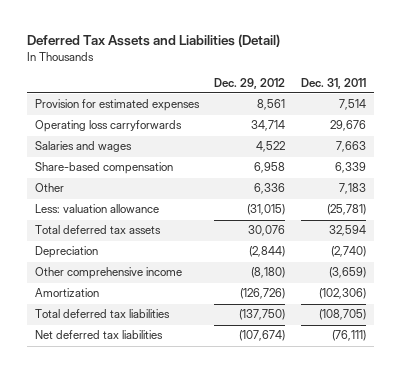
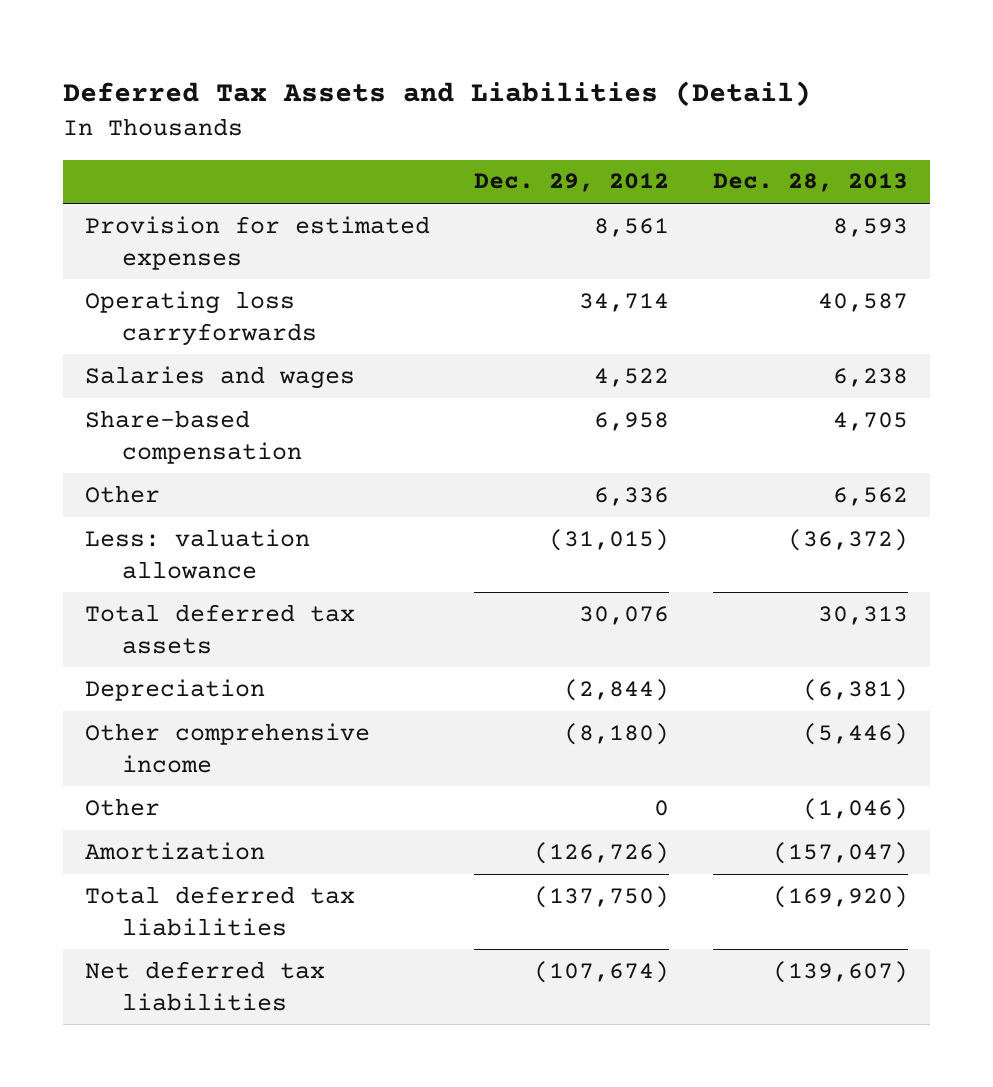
- | Dec. 29, 2012 | Dec. 31, 2011
+ | Dec. 29, 2012 | Dec. 28, 2013
+ Other | 0 | (1,046)

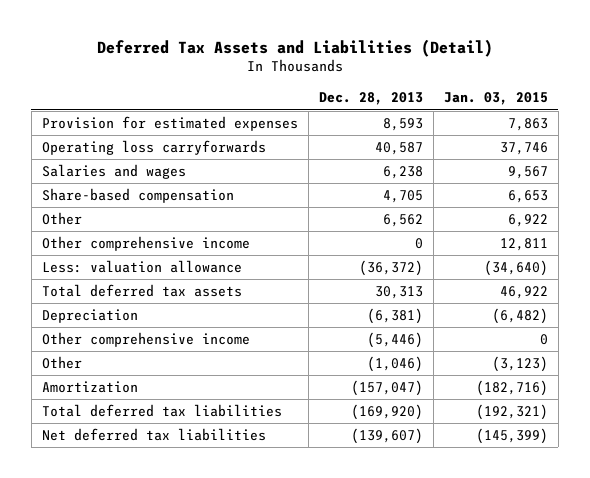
- | Dec. 29, 2012 | Dec. 28, 2013
+ | Dec. 28, 2013 | Jan. 03, 2015
+ Other comprehensive income | 0 | 12,811

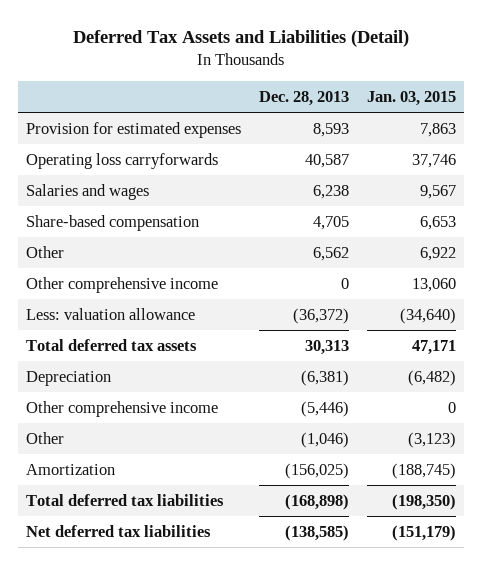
- Other comprehensive income | 0 | 12,811
+ Other comprehensive income | 0 | 13,060
- Total deferred tax assets | 30,313 | 46,922
+ Total deferred tax assets | 30,313 | 47,171
- Amortization | (157,047) | (182,716)
- Total deferred tax liabilities | (169,920) | (192,321)
- Net deferred tax liabilities | (139,607) | (145,399)
+ Amortization | (156,025) | (188,745)
+ Total deferred tax liabilities | (168,898) | (198,350)
+ Net deferred tax liabilities | (138,585) | (151,179)

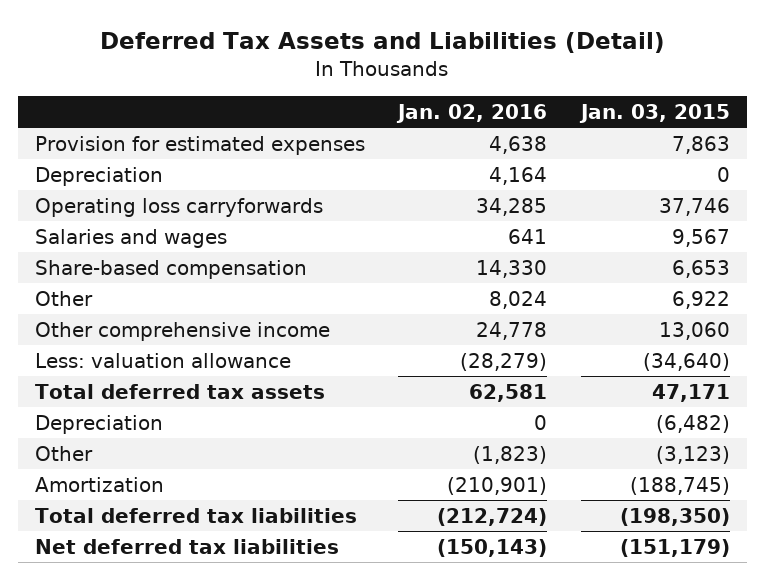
- | Dec. 28, 2013 | Jan. 03, 2015
+ | Jan. 02, 2016 | Jan. 03, 2015
+ Depreciation | 4,164 | 0
- Other comprehensive income | (5,446) | 0

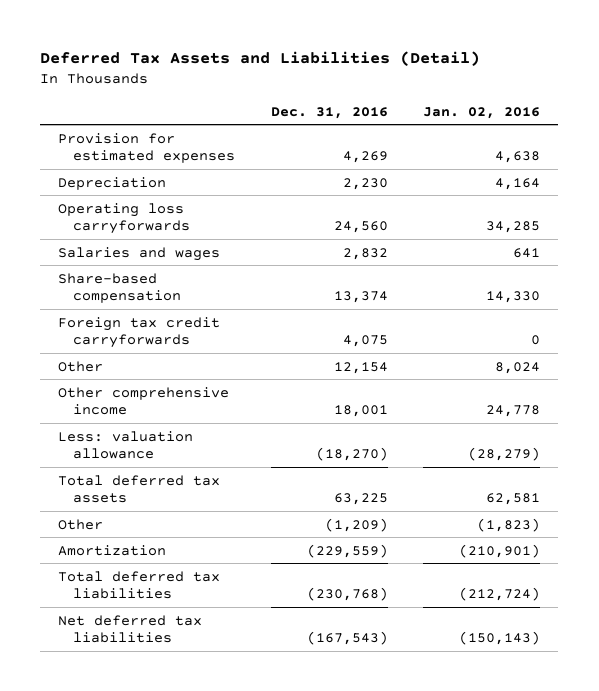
- | Jan. 02, 2016 | Jan. 03, 2015
+ | Dec. 31, 2016 | Jan. 02, 2016
+ Foreign tax credit carryforwards | 4,075 | 0
- Depreciation | 0 | (6,482)

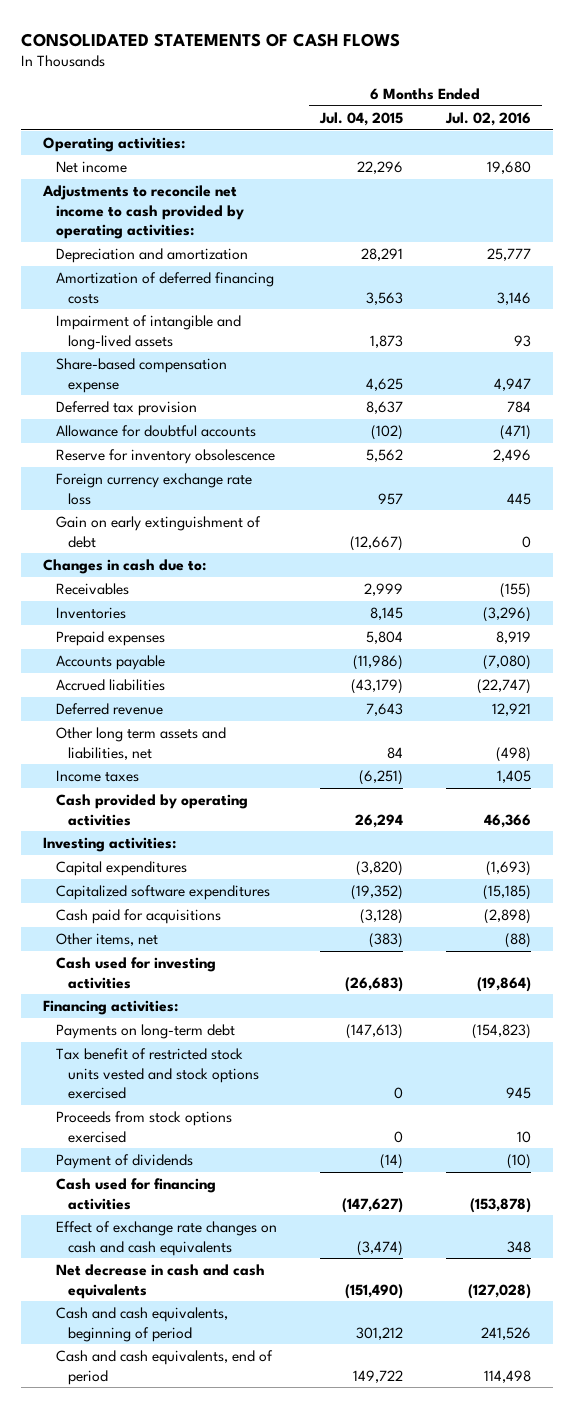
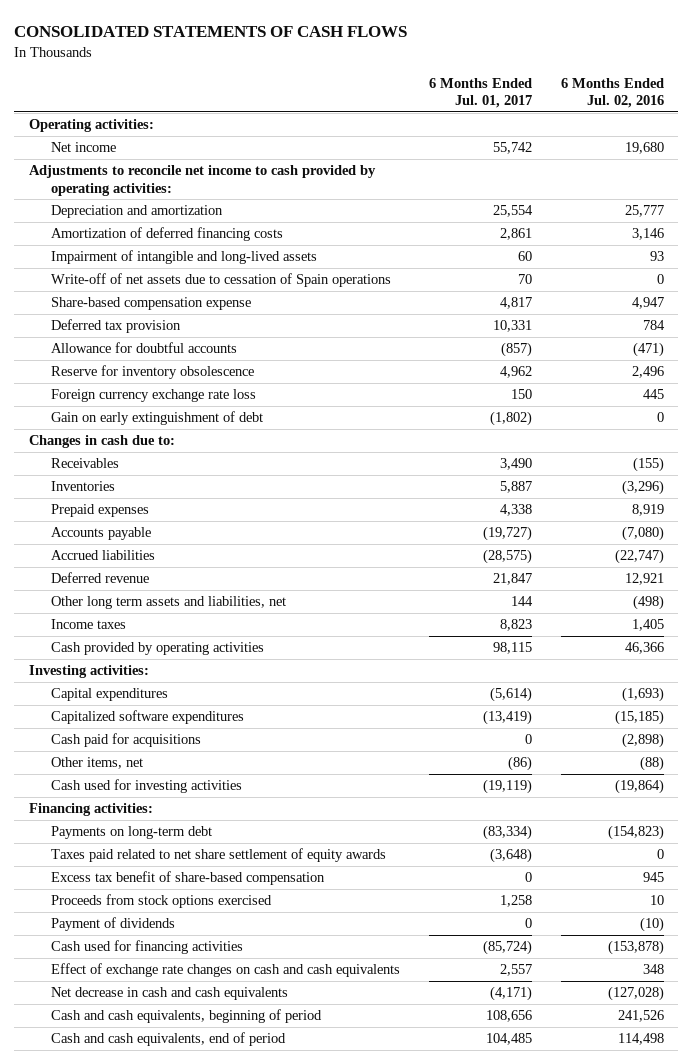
- | 6 Months Ended Jul. 04, 2015 | 6 Months Ended Jul. 02, 2016
+ | 6 Months Ended Jul. 01, 2017 | 6 Months Ended Jul. 02, 2016
+ Write-off of net assets due to cessation of Spain operations | 70 | 0
- Tax benefit of restricted stock units vested and stock options exercised | 0 | 945
+ Taxes paid related to net share settlement of equity awards | (3,648) | 0
+ Excess tax benefit of share-based compensation | 0 | 945

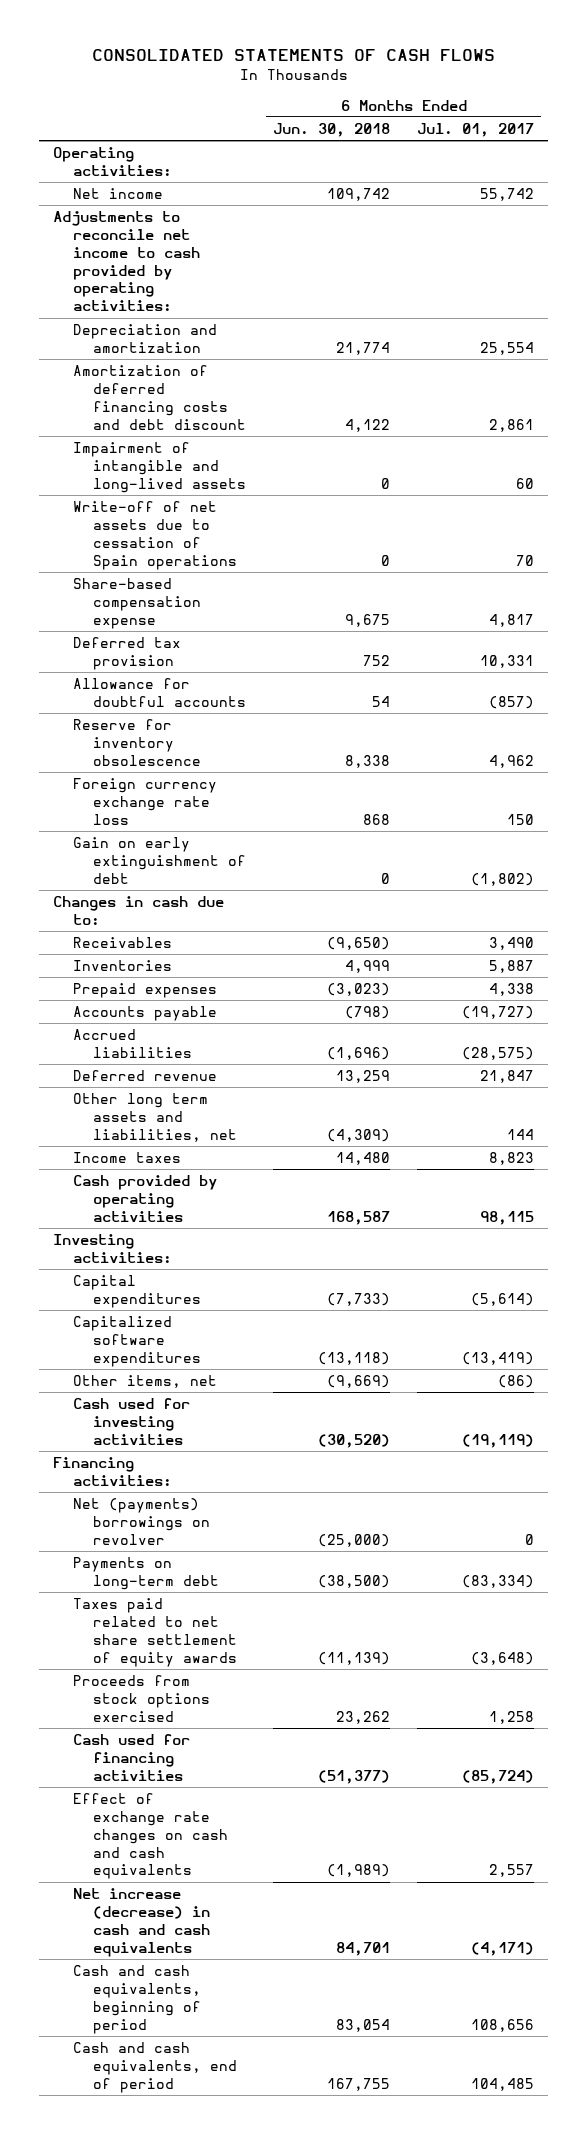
- | 6 Months Ended Jul. 01, 2017 | 6 Months Ended Jul. 02, 2016
+ | 6 Months Ended Jun. 30, 2018 | 6 Months Ended Jul. 01, 2017
- Amortization of deferred financing costs | 2,861 | 3,146
+ Amortization of deferred financing costs and debt discount | 4,122 | 2,861
- Cash paid for acquisitions | 0 | (2,898)
+ Net (payments) borrowings on revolver | (25,000) | 0
- Excess tax benefit of share-based compensation | 0 | 945
- Payment of dividends | 0 | (10)
- Net decrease in cash and cash equivalents | (4,171) | (127,028)
+ Net increase (decrease) in cash and cash equivalents | 84,701 | (4,171)

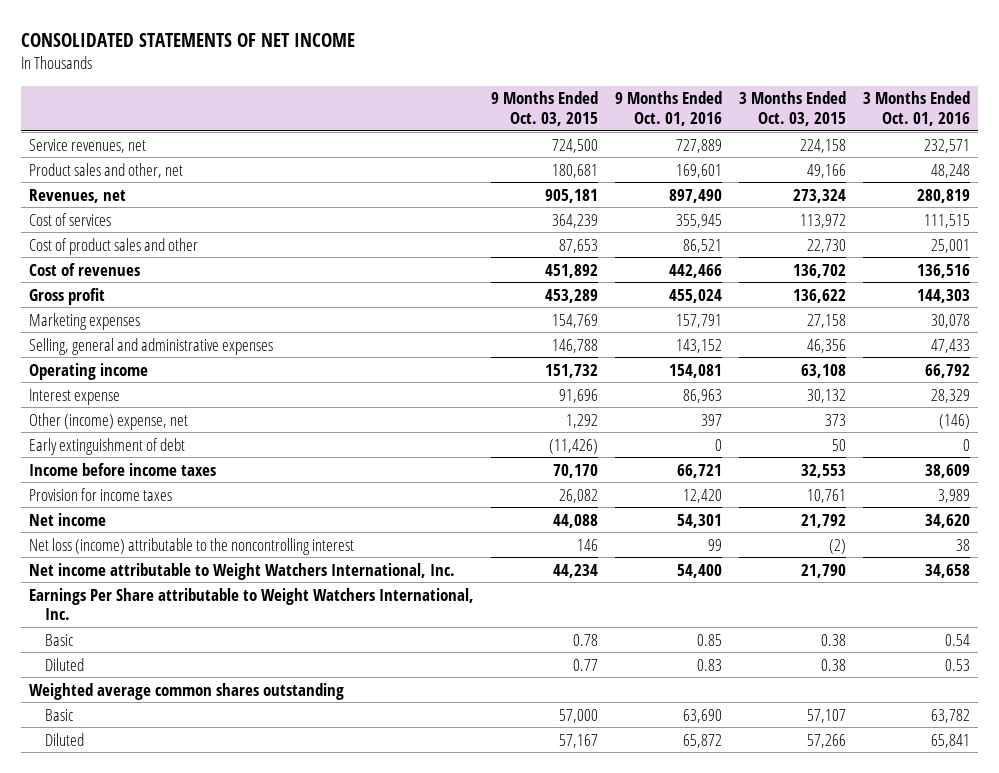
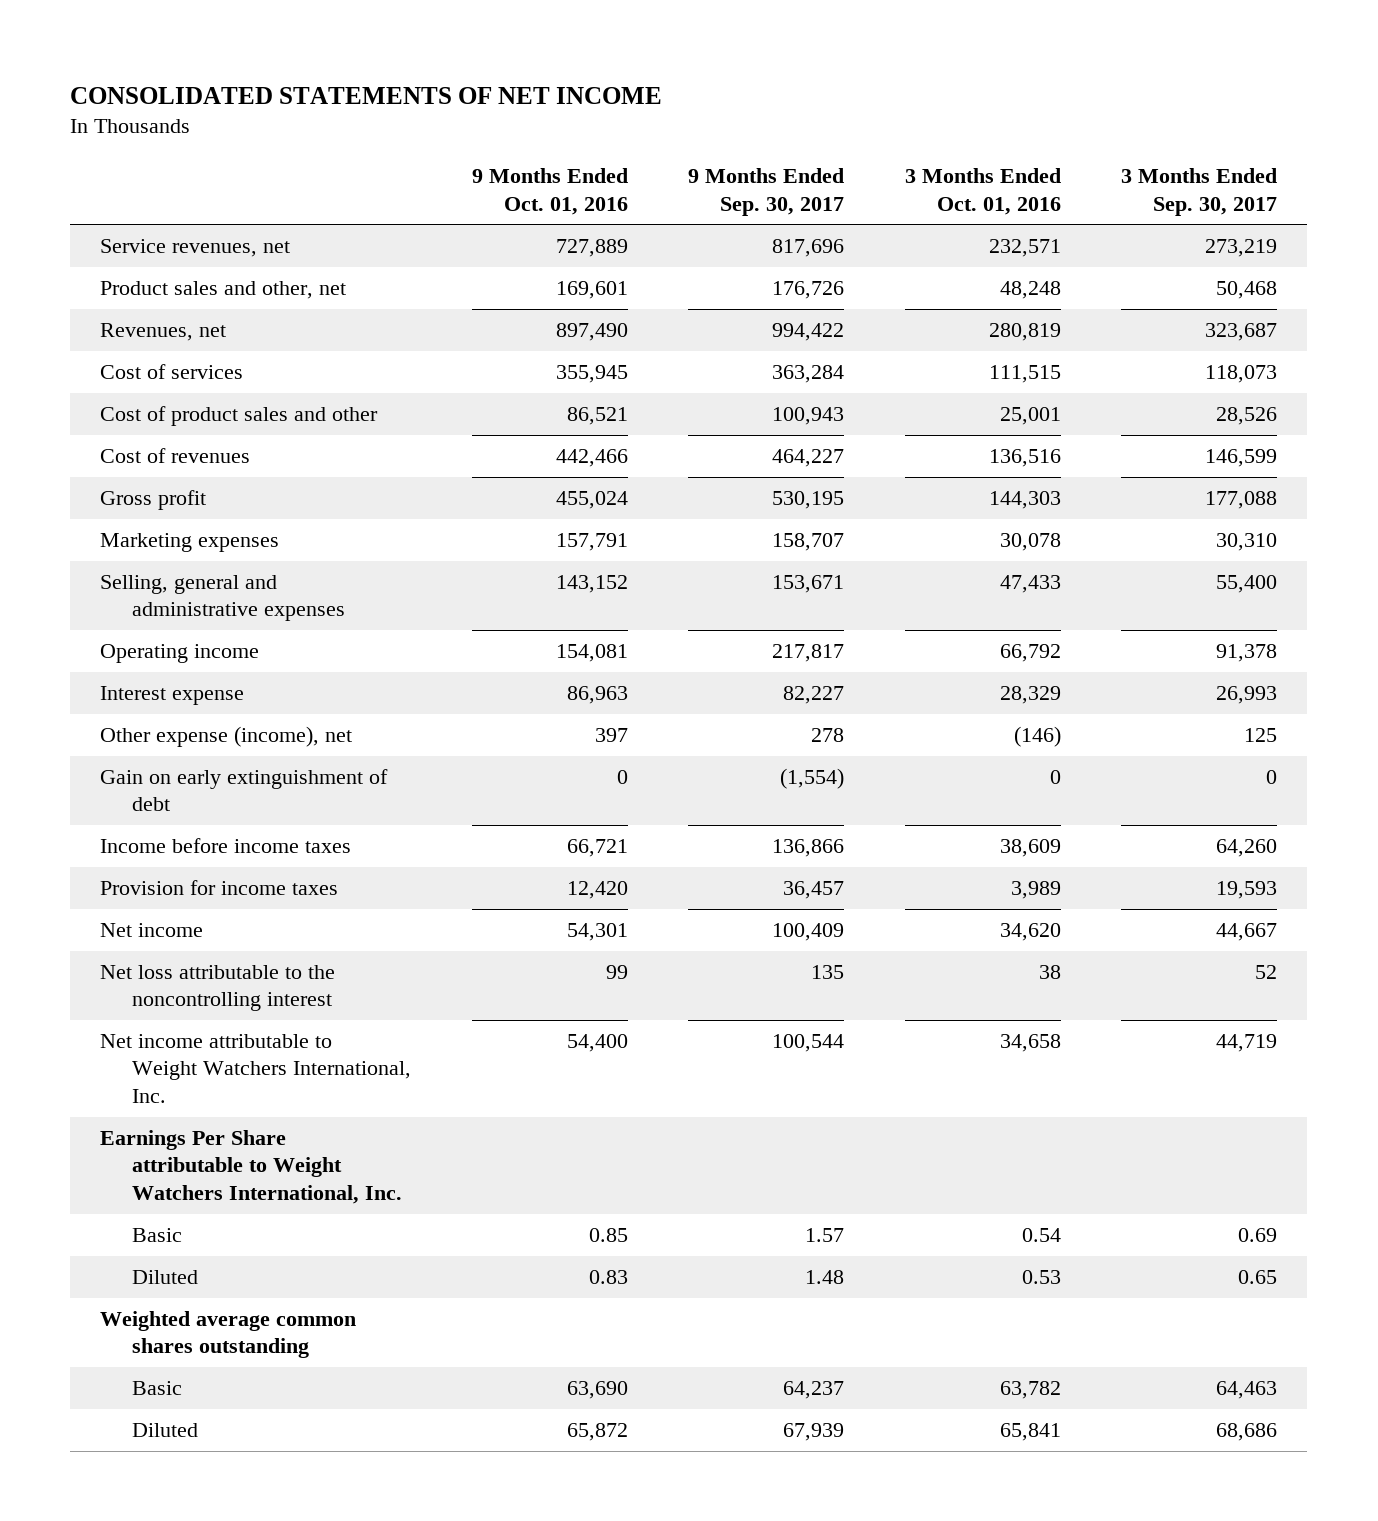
- | 9 Months Ended Oct. 03, 2015 | 9 Months Ended Oct. 01, 2016 | 3 Months Ended Oct. 03, 2015 | 3 Months Ended Oct. 01, 2016
+ | 9 Months Ended Oct. 01, 2016 | 9 Months Ended Sep. 30, 2017 | 3 Months Ended Oct. 01, 2016 | 3 Months Ended Sep. 30, 2017
- Other (income) expense, net | 1,292 | 397 | 373 | (146)
- Early extinguishment of debt | (11,426) | 0 | 50 | 0
+ Other expense (income), net | 397 | 278 | (146) | 125
+ Gain on early extinguishment of debt | 0 | (1,554) | 0 | 0
- Net loss (income) attributable to the noncontrolling interest | 146 | 99 | (2) | 38
+ Net loss attributable to the noncontrolling interest | 99 | 135 | 38 | 52

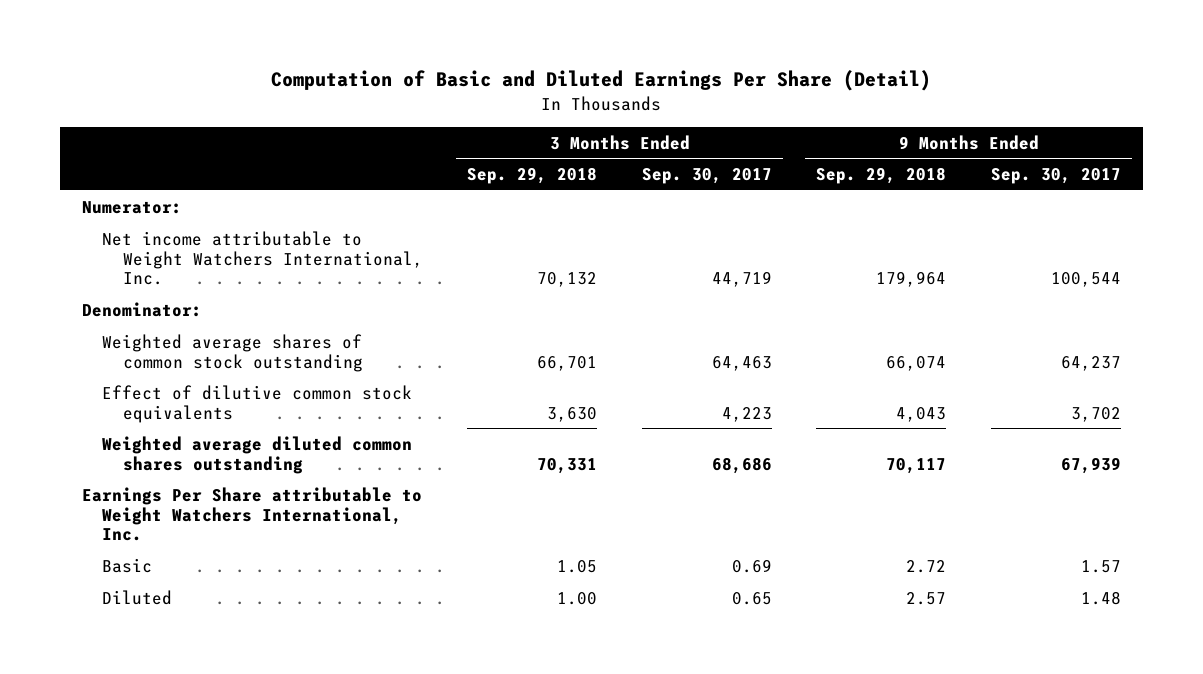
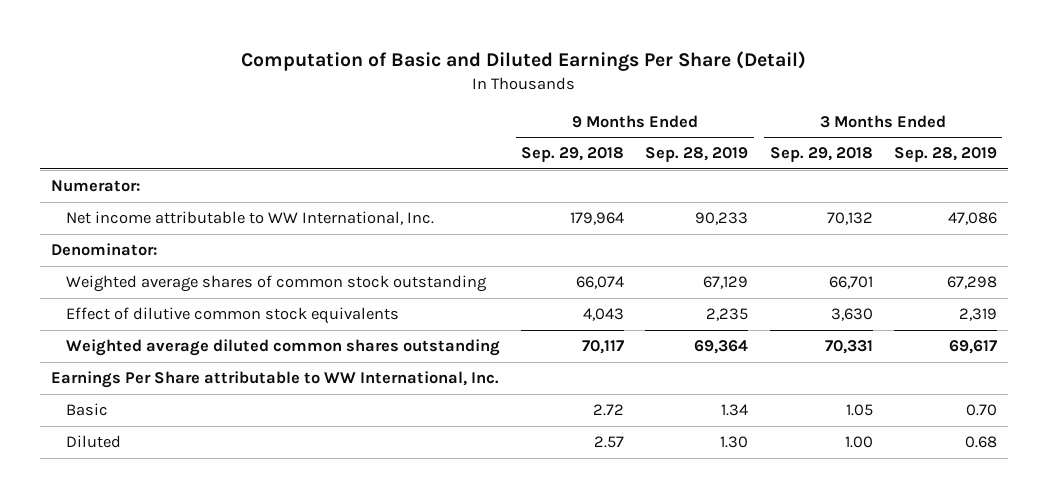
- | 3 Months Ended Sep. 29, 2018 | 3 Months Ended Sep. 30, 2017 | 9 Months Ended Sep. 29, 2018 | 9 Months Ended Sep. 30, 2017
+ | 9 Months Ended Sep. 29, 2018 | 9 Months Ended Sep. 28, 2019 | 3 Months Ended Sep. 29, 2018 | 3 Months Ended Sep. 28, 2019
- Net income attributable to Weight Watchers International, Inc. | 70,132 | 44,719 | 179,964 | 100,544
+ Net income attributable to WW International, Inc. | 179,964 | 90,233 | 70,132 | 47,086
- Earnings Per Share attributable to Weight Watchers International, Inc.
+ Earnings Per Share attributable to WW International, Inc.

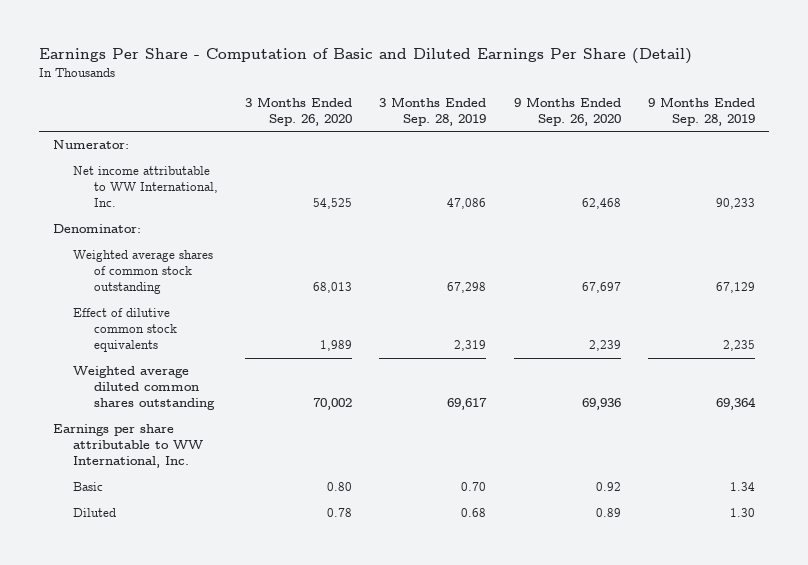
- Computation of Basic and Diluted Earnings Per Share (Detail)
+ Earnings Per Share - Computation of Basic and Diluted Earnings Per Share (Detail)
- | 9 Months Ended Sep. 29, 2018 | 9 Months Ended Sep. 28, 2019 | 3 Months Ended Sep. 29, 2018 | 3 Months Ended Sep. 28, 2019
+ | 3 Months Ended Sep. 26, 2020 | 3 Months Ended Sep. 28, 2019 | 9 Months Ended Sep. 26, 2020 | 9 Months Ended Sep. 28, 2019
- Earnings Per Share attributable to WW International, Inc.
+ Earnings per share attributable to WW International, Inc.

